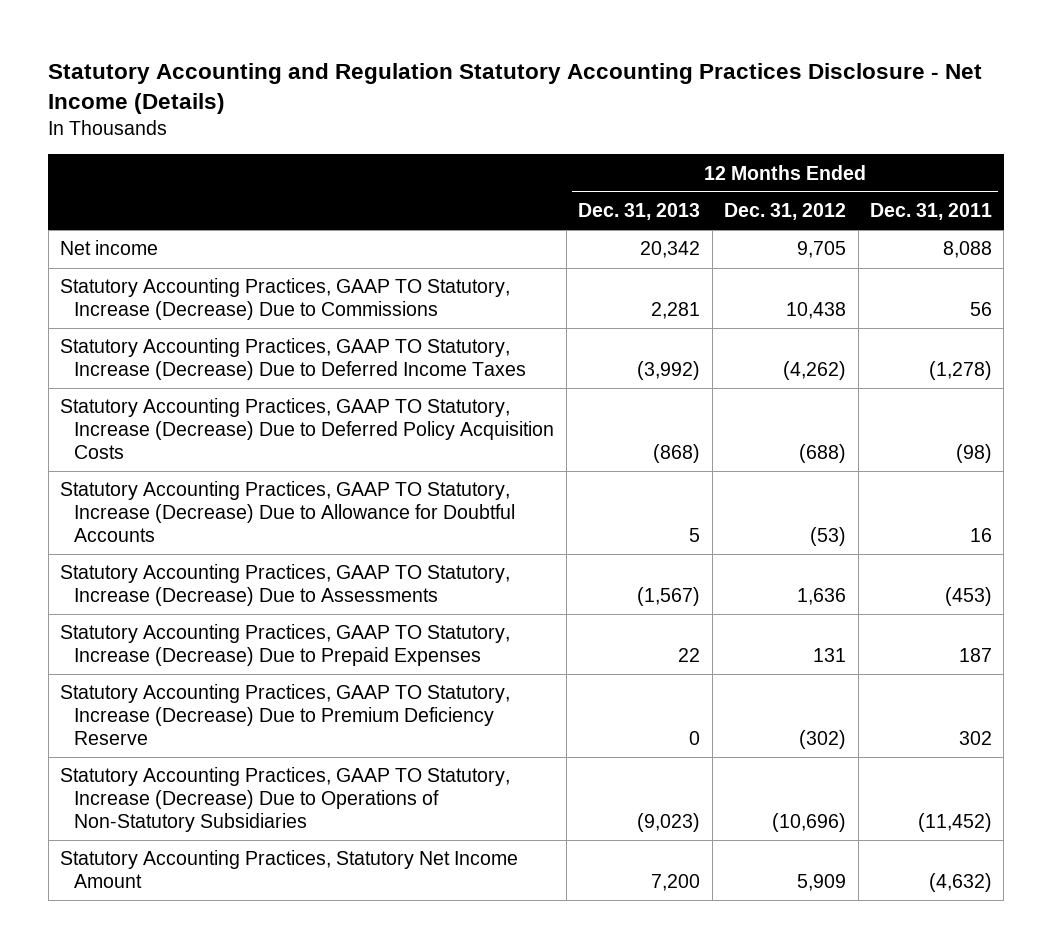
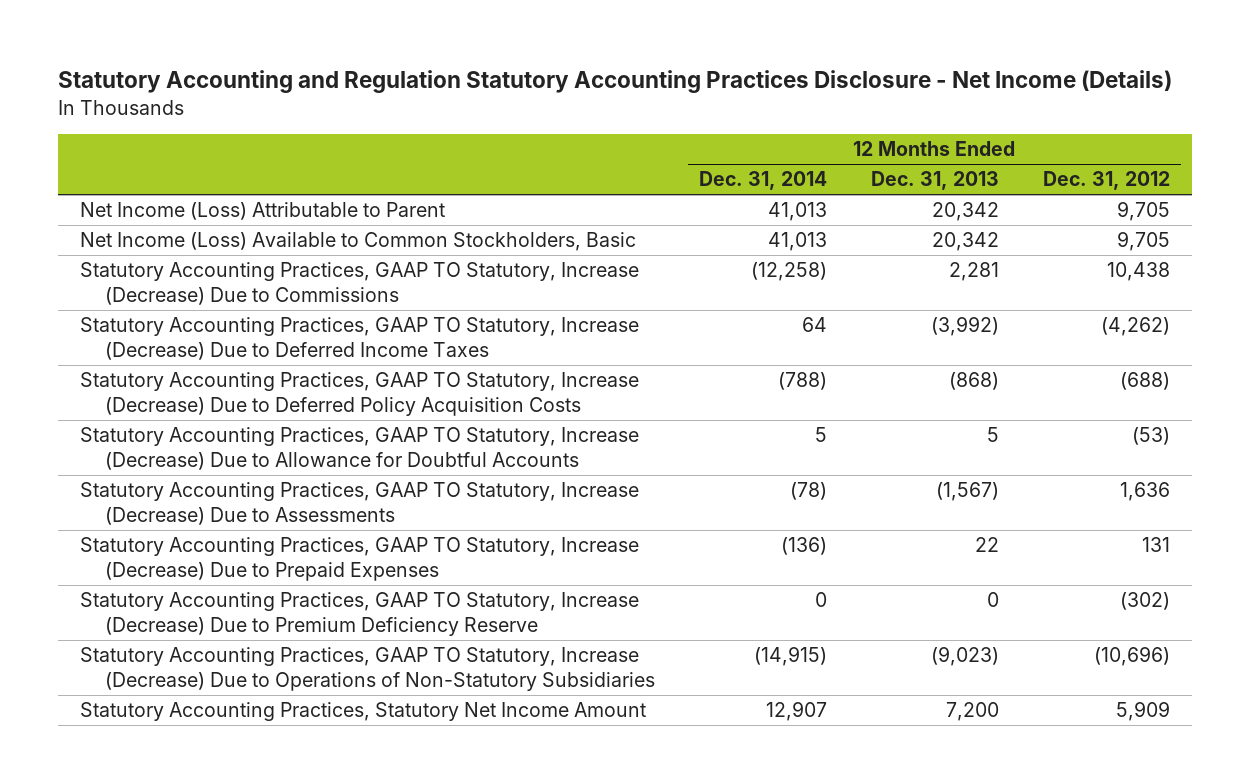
- | 12 Months Ended Dec. 31, 2013 | 12 Months Ended Dec. 31, 2012 | 12 Months Ended Dec. 31, 2011
+ | 12 Months Ended Dec. 31, 2014 | 12 Months Ended Dec. 31, 2013 | 12 Months Ended Dec. 31, 2012
- Net income | 20,342 | 9,705 | 8,088
+ Net Income (Loss) Attributable to Parent | 41,013 | 20,342 | 9,705
+ Net Income (Loss) Available to Common Stockholders, Basic | 41,013 | 20,342 | 9,705

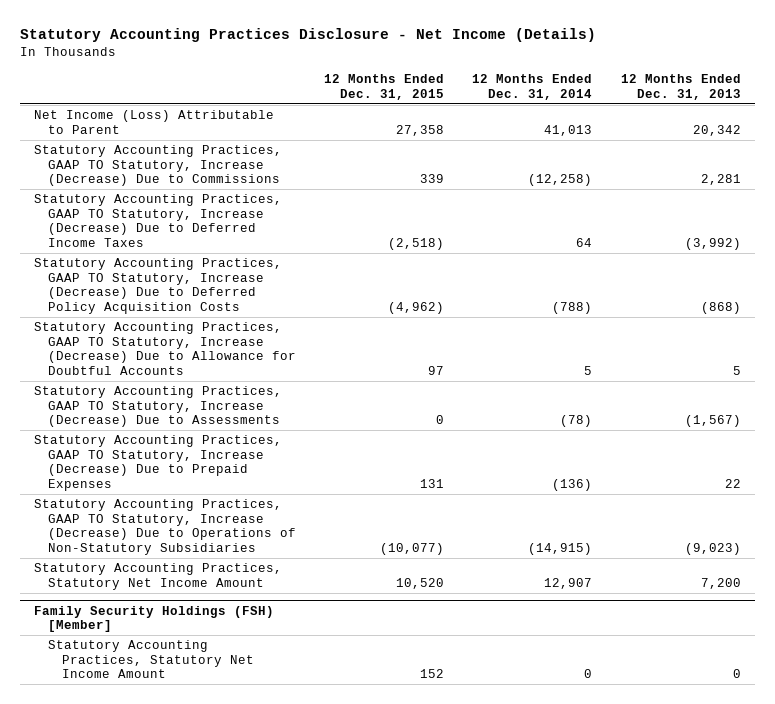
- Statutory Accounting and Regulation Statutory Accounting Practices Disclosure - Net Income (Details)
+ Statutory Accounting Practices Disclosure - Net Income (Details)
- | 12 Months Ended Dec. 31, 2014 | 12 Months Ended Dec. 31, 2013 | 12 Months Ended Dec. 31, 2012
+ | 12 Months Ended Dec. 31, 2015 | 12 Months Ended Dec. 31, 2014 | 12 Months Ended Dec. 31, 2013
- Net Income (Loss) Available to Common Stockholders, Basic | 41,013 | 20,342 | 9,705
- Statutory Accounting Practices, GAAP TO Statutory, Increase (Decrease) Due to Premium Deficiency Reserve | 0 | 0 | (302)
+ Family Security Holdings (FSH) [Member]
+ Statutory Accounting Practices, Statutory Net Income Amount | 152 | 0 | 0

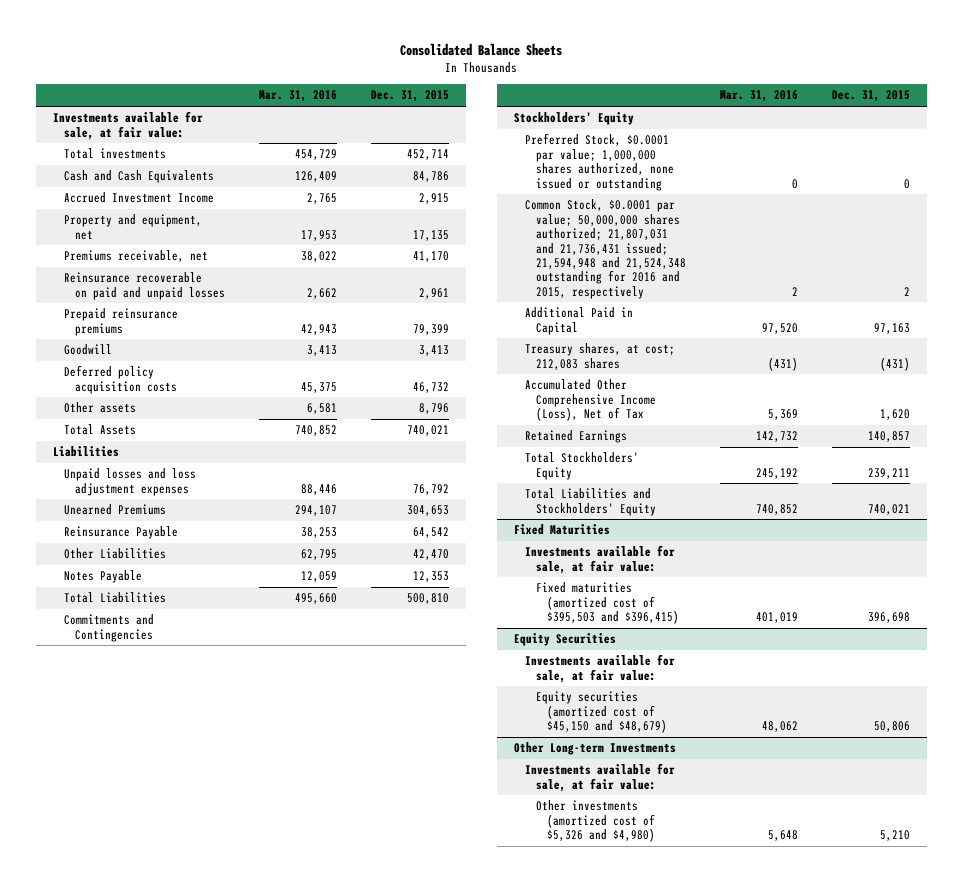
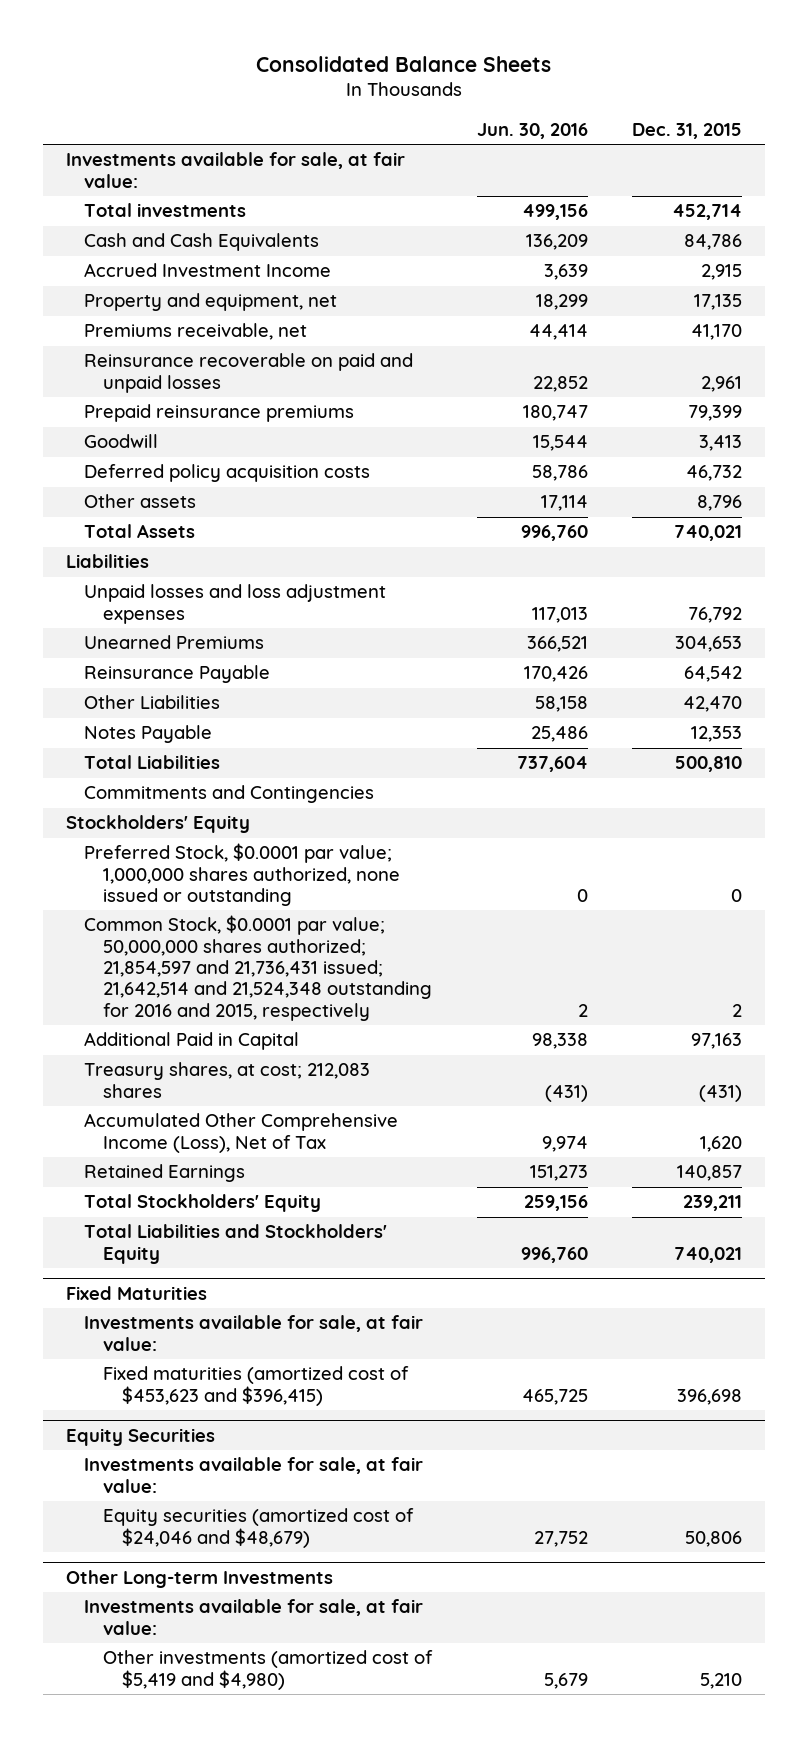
- | Mar. 31, 2016 | Dec. 31, 2015
+ | Jun. 30, 2016 | Dec. 31, 2015
- Common Stock, $0.0001 par value; 50,000,000 shares authorized; 21,807,031 and 21,736,431 issued; 21,594,948 and 21,524,348 outstanding for 2016 and 2015, respectively | 2 | 2
+ Common Stock, $0.0001 par value; 50,000,000 shares authorized; 21,854,597 and 21,736,431 issued; 21,642,514 and 21,524,348 outstanding for 2016 and 2015, respectively | 2 | 2
@ Fixed Maturities
- Fixed maturities (amortized cost of $395,503 and $396,415) | 401,019 | 396,698
+ Fixed maturities (amortized cost of $453,623 and $396,415) | 465,725 | 396,698
@ Equity Securities
- Equity securities (amortized cost of $45,150 and $48,679) | 48,062 | 50,806
+ Equity securities (amortized cost of $24,046 and $48,679) | 27,752 | 50,806
@ Other Long-term Investments
- Other investments (amortized cost of $5,326 and $4,980) | 5,648 | 5,210
+ Other investments (amortized cost of $5,419 and $4,980) | 5,679 | 5,210

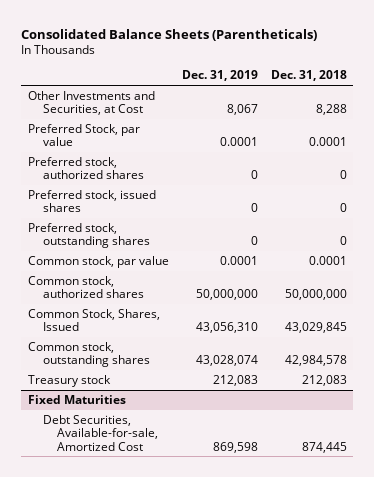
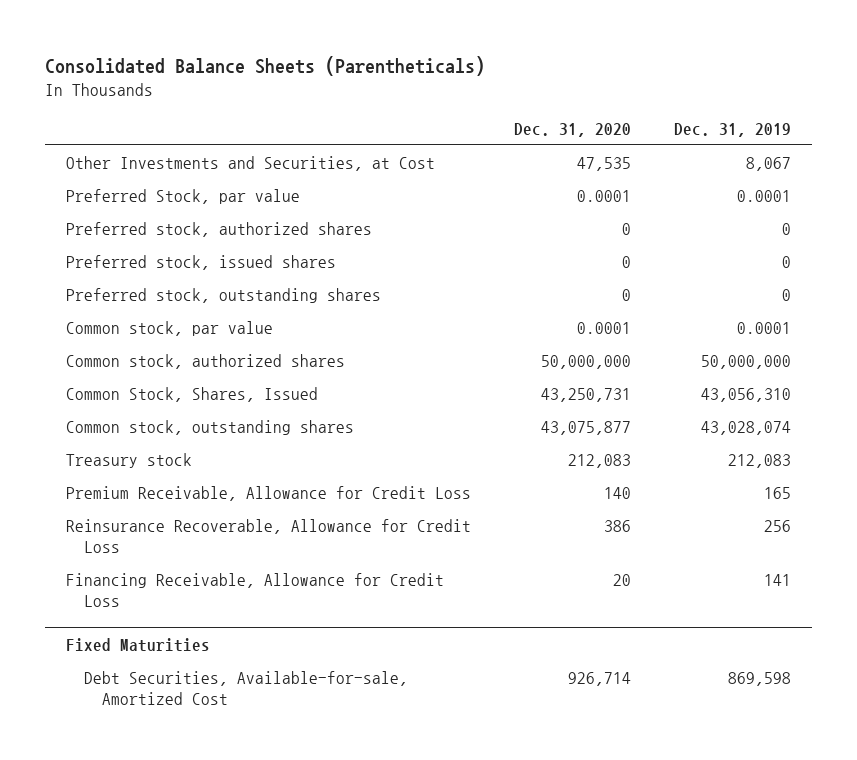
- | Dec. 31, 2019 | Dec. 31, 2018
+ | Dec. 31, 2020 | Dec. 31, 2019
+ Premium Receivable, Allowance for Credit Loss | 140 | 165
+ Reinsurance Recoverable, Allowance for Credit Loss | 386 | 256
+ Financing Receivable, Allowance for Credit Loss | 20 | 141

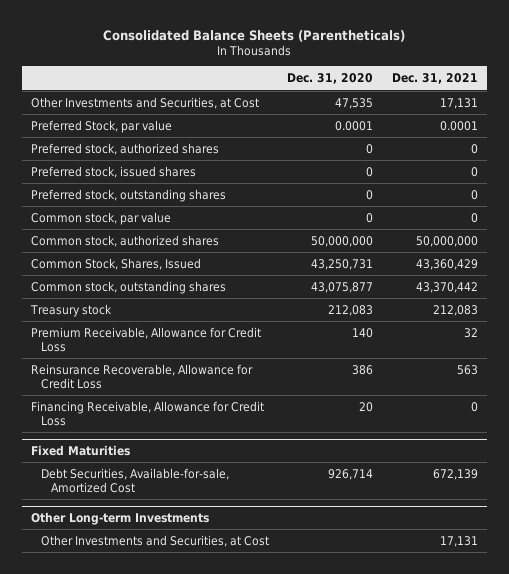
- | Dec. 31, 2020 | Dec. 31, 2019
+ | Dec. 31, 2020 | Dec. 31, 2021
- Common stock, par value | 0.0001 | 0.0001
+ Common stock, par value | 0 | 0
+ Other Long-term Investments
+ Other Investments and Securities, at Cost | | 17,131

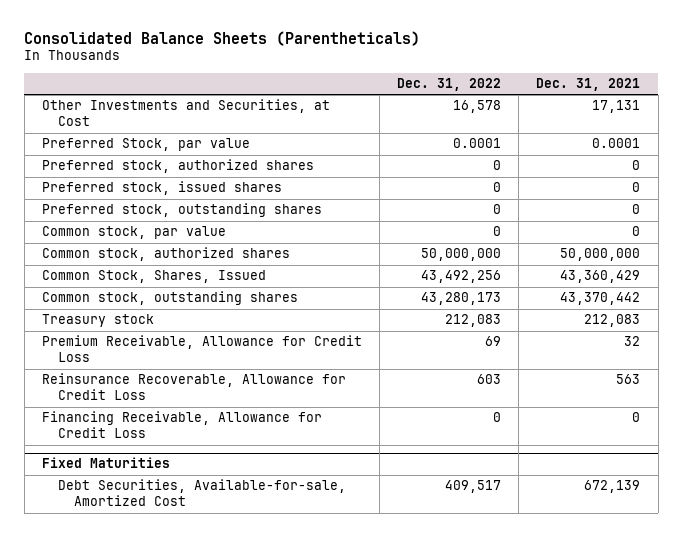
- | Dec. 31, 2020 | Dec. 31, 2021
+ | Dec. 31, 2022 | Dec. 31, 2021
- Other Long-term Investments
- Other Investments and Securities, at Cost | | 17,131

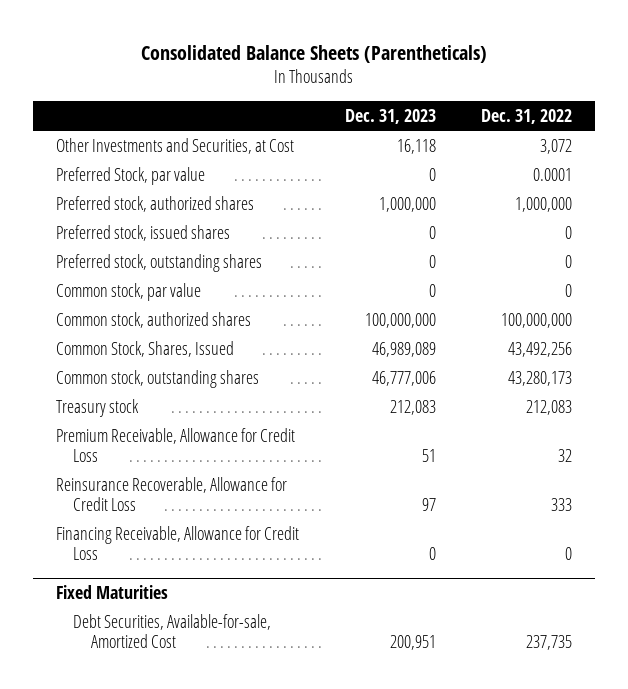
- | Dec. 31, 2022 | Dec. 31, 2021
+ | Dec. 31, 2023 | Dec. 31, 2022
- Other Investments and Securities, at Cost | 16,578 | 17,131
+ Other Investments and Securities, at Cost | 16,118 | 3,072
- Preferred stock, authorized shares | 0 | 0
+ Preferred stock, authorized shares | 1,000,000 | 1,000,000
- Common stock, authorized shares | 50,000,000 | 50,000,000
+ Common stock, authorized shares | 100,000,000 | 100,000,000
- Premium Receivable, Allowance for Credit Loss | 69 | 32
- Reinsurance Recoverable, Allowance for Credit Loss | 603 | 563
+ Premium Receivable, Allowance for Credit Loss | 51 | 32
+ Reinsurance Recoverable, Allowance for Credit Loss | 97 | 333
@ Fixed Maturities
- Debt Securities, Available-for-sale, Amortized Cost | 409,517 | 672,139
+ Debt Securities, Available-for-sale, Amortized Cost | 200,951 | 237,735

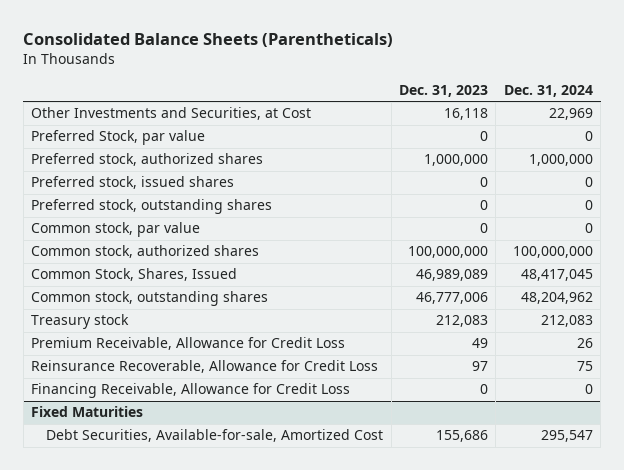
- | Dec. 31, 2023 | Dec. 31, 2022
+ | Dec. 31, 2023 | Dec. 31, 2024
- Premium Receivable, Allowance for Credit Loss | 51 | 32
+ Premium Receivable, Allowance for Credit Loss | 49 | 26
@ Fixed Maturities
- Debt Securities, Available-for-sale, Amortized Cost | 200,951 | 237,735
+ Debt Securities, Available-for-sale, Amortized Cost | 155,686 | 295,547

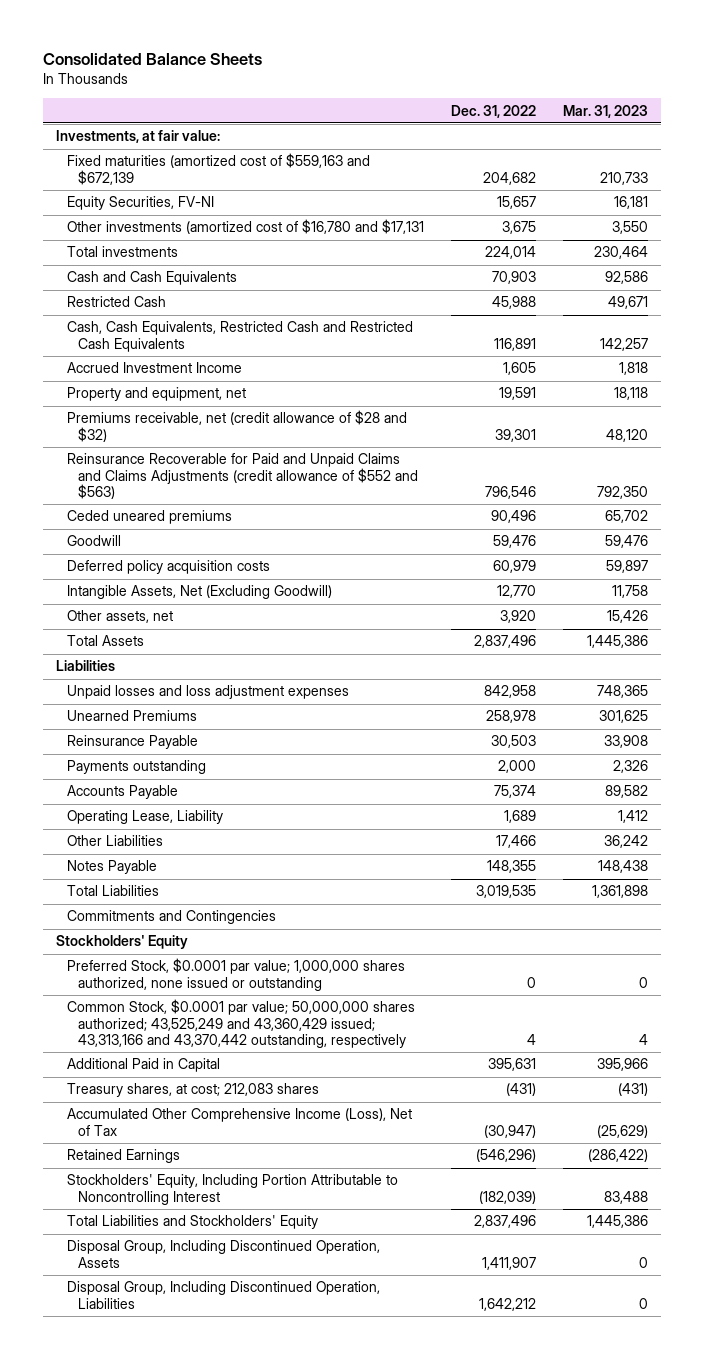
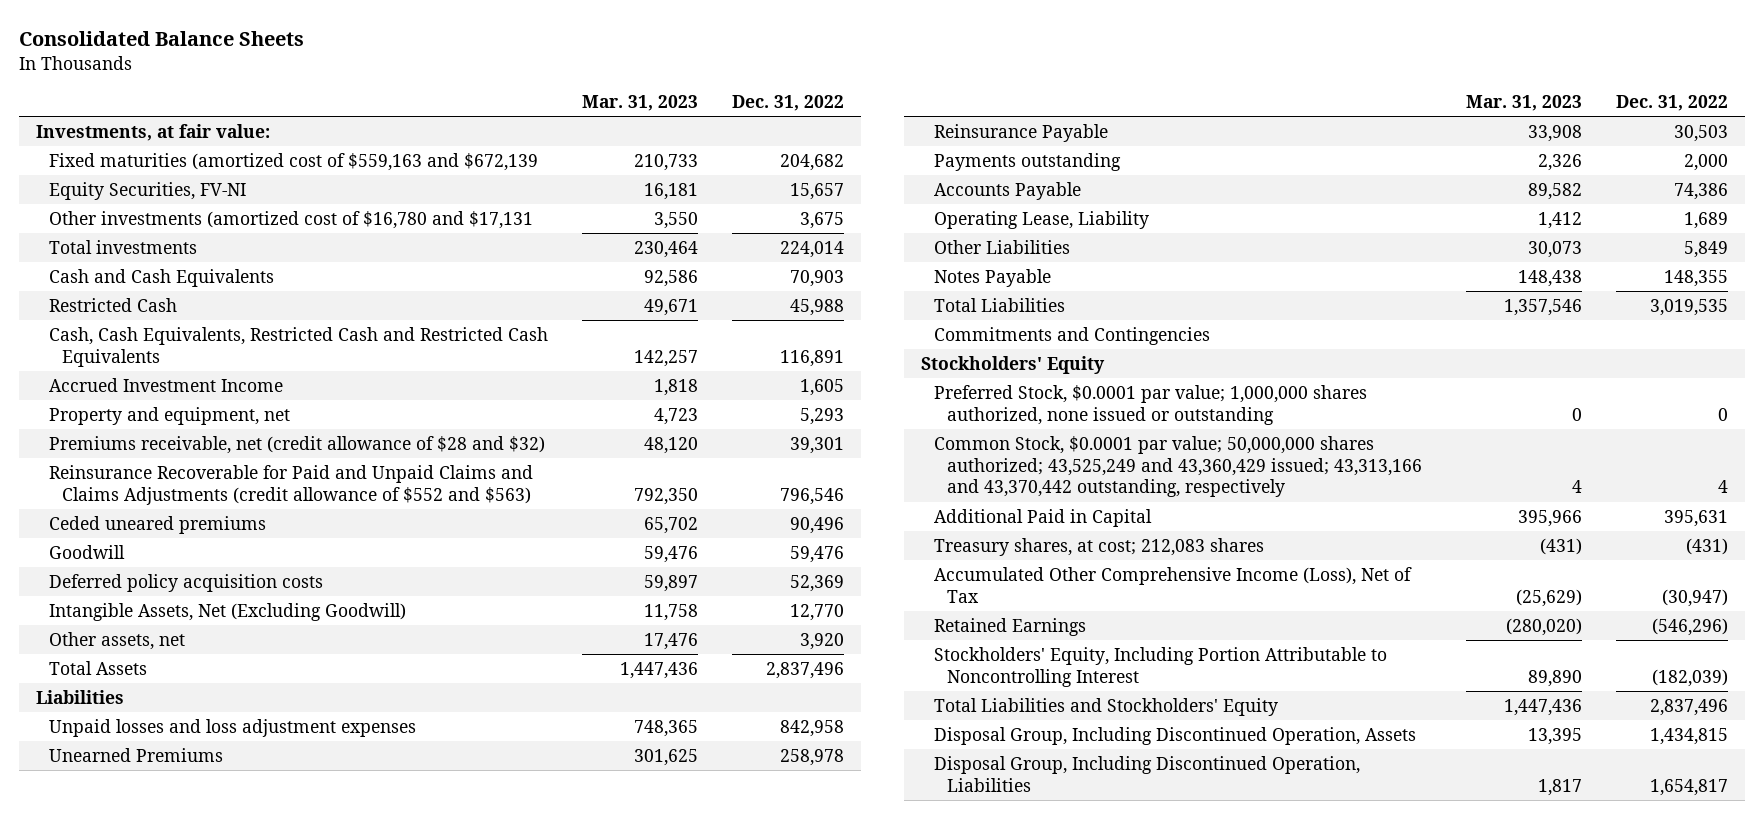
- | Dec. 31, 2022 | Mar. 31, 2023
+ | Mar. 31, 2023 | Dec. 31, 2022
- Property and equipment, net | 19,591 | 18,118
+ Property and equipment, net | 4,723 | 5,293
- Deferred policy acquisition costs | 60,979 | 59,897
+ Deferred policy acquisition costs | 59,897 | 52,369
- Other assets, net | 3,920 | 15,426
- Total Assets | 2,837,496 | 1,445,386
+ Other assets, net | 17,476 | 3,920
+ Total Assets | 1,447,436 | 2,837,496
- Accounts Payable | 75,374 | 89,582
+ Accounts Payable | 89,582 | 74,386
- Other Liabilities | 17,466 | 36,242
+ Other Liabilities | 30,073 | 5,849
- Total Liabilities | 3,019,535 | 1,361,898
+ Total Liabilities | 1,357,546 | 3,019,535
- Retained Earnings | (546,296) | (286,422)
- Stockholders' Equity, Including Portion Attributable to Noncontrolling Interest | (182,039) | 83,488
- Total Liabilities and Stockholders' Equity | 2,837,496 | 1,445,386
- Disposal Group, Including Discontinued Operation, Assets | 1,411,907 | 0
- Disposal Group, Including Discontinued Operation, Liabilities | 1,642,212 | 0
+ Retained Earnings | (280,020) | (546,296)
+ Stockholders' Equity, Including Portion Attributable to Noncontrolling Interest | 89,890 | (182,039)
+ Total Liabilities and Stockholders' Equity | 1,447,436 | 2,837,496
+ Disposal Group, Including Discontinued Operation, Assets | 13,395 | 1,434,815
+ Disposal Group, Including Discontinued Operation, Liabilities | 1,817 | 1,654,817

